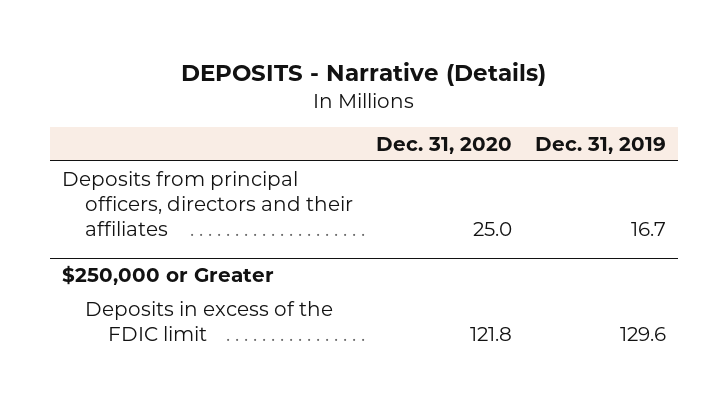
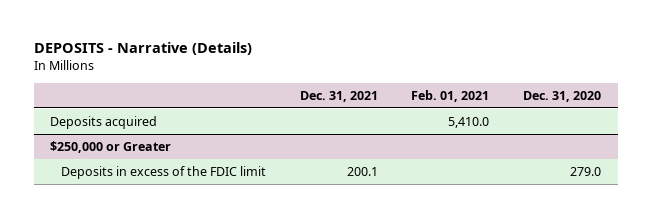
- | Dec. 31, 2020 | Dec. 31, 2019
+ | Dec. 31, 2021 | Feb. 01, 2021 | Dec. 31, 2020
- Deposits from principal officers, directors and their affiliates | 25.0 | 16.7
+ Deposits acquired | | 5,410.0 |
@ $250,000 or Greater
- Deposits in excess of the FDIC limit | 121.8 | 129.6
+ Deposits in excess of the FDIC limit | 200.1 | | 279.0

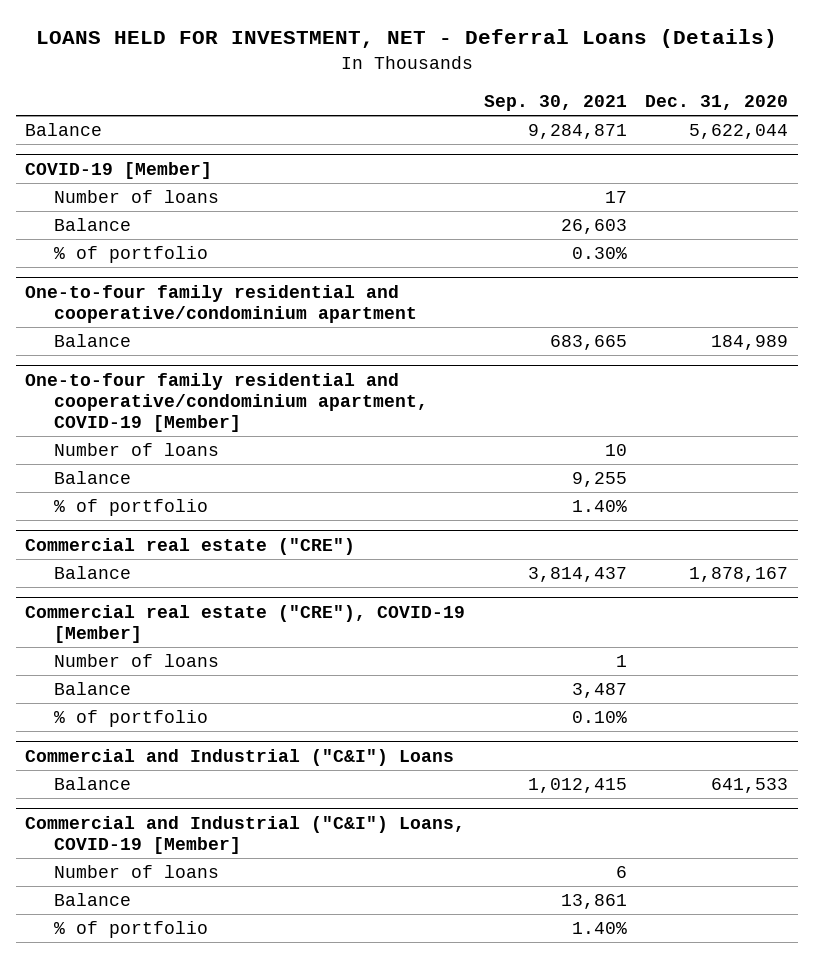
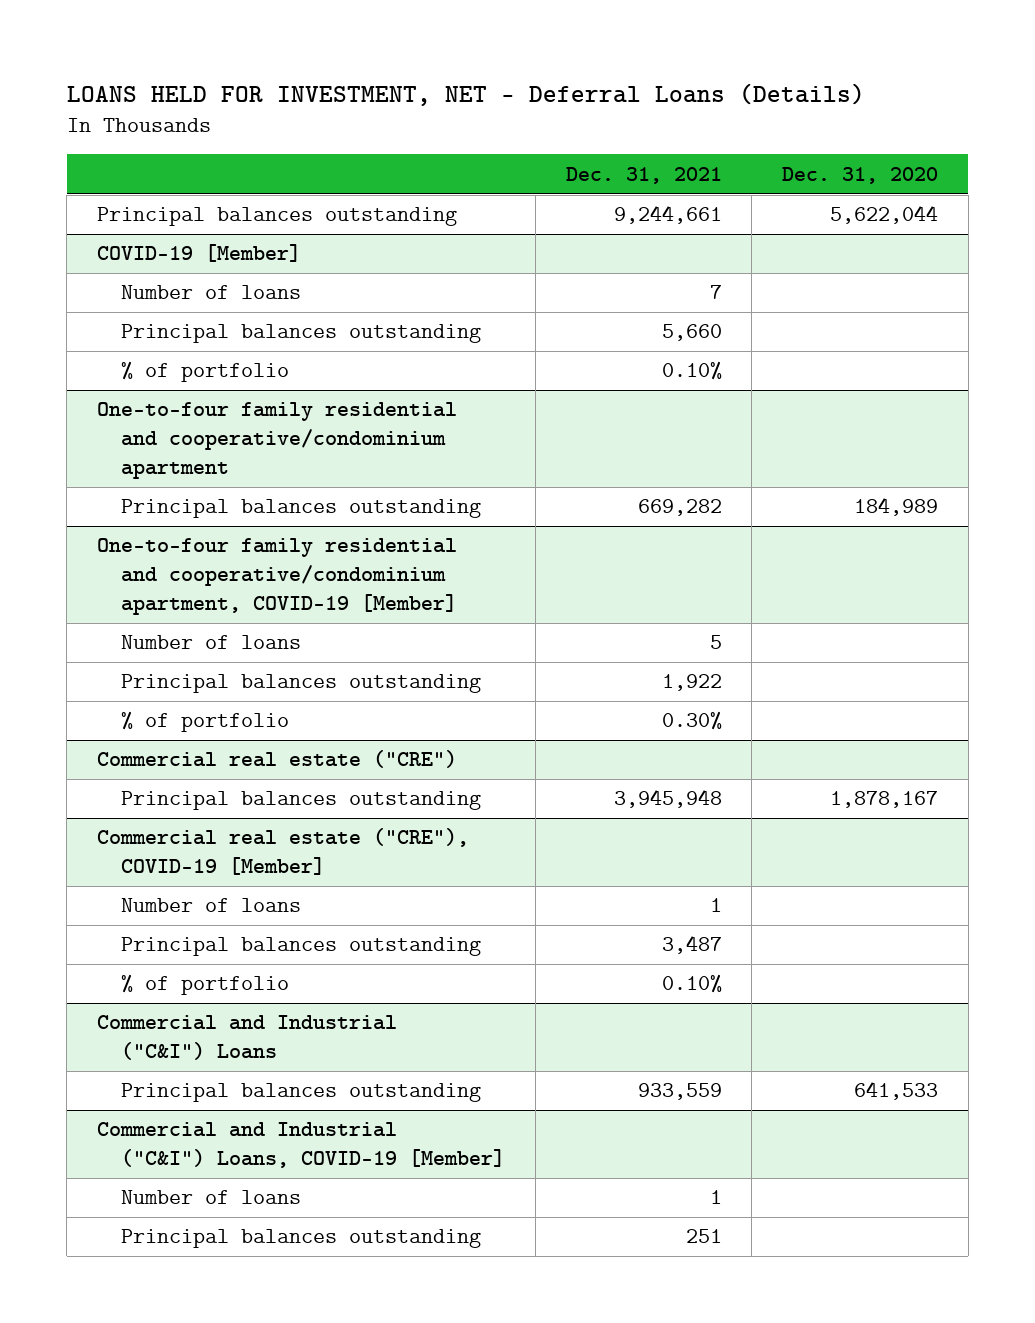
- | Sep. 30, 2021 | Dec. 31, 2020
+ | Dec. 31, 2021 | Dec. 31, 2020
- Balance | 9,284,871 | 5,622,044
+ Principal balances outstanding | 9,244,661 | 5,622,044
@ COVID-19 [Member]
- Balance | 26,603 |
+ Principal balances outstanding | 5,660 |
@ One-to-four family residential and cooperative/condominium apartment
- Balance | 683,665 | 184,989
+ Principal balances outstanding | 669,282 | 184,989
@ One-to-four family residential and cooperative/condominium apartment, COVID-19 [Member]
- Balance | 9,255 |
+ Principal balances outstanding | 1,922 |
@ Commercial real estate ("CRE")
- Balance | 3,814,437 | 1,878,167
+ Principal balances outstanding | 3,945,948 | 1,878,167
@ Commercial real estate ("CRE"), COVID-19 [Member]
- Balance | 3,487 |
+ Principal balances outstanding | 3,487 |
@ Commercial and Industrial ("C&I") Loans
- Balance | 1,012,415 | 641,533
+ Principal balances outstanding | 933,559 | 641,533
@ Commercial and Industrial ("C&I") Loans, COVID-19 [Member]
- Balance | 13,861 |
- % of portfolio | 1.40% |
+ Principal balances outstanding | 251 |

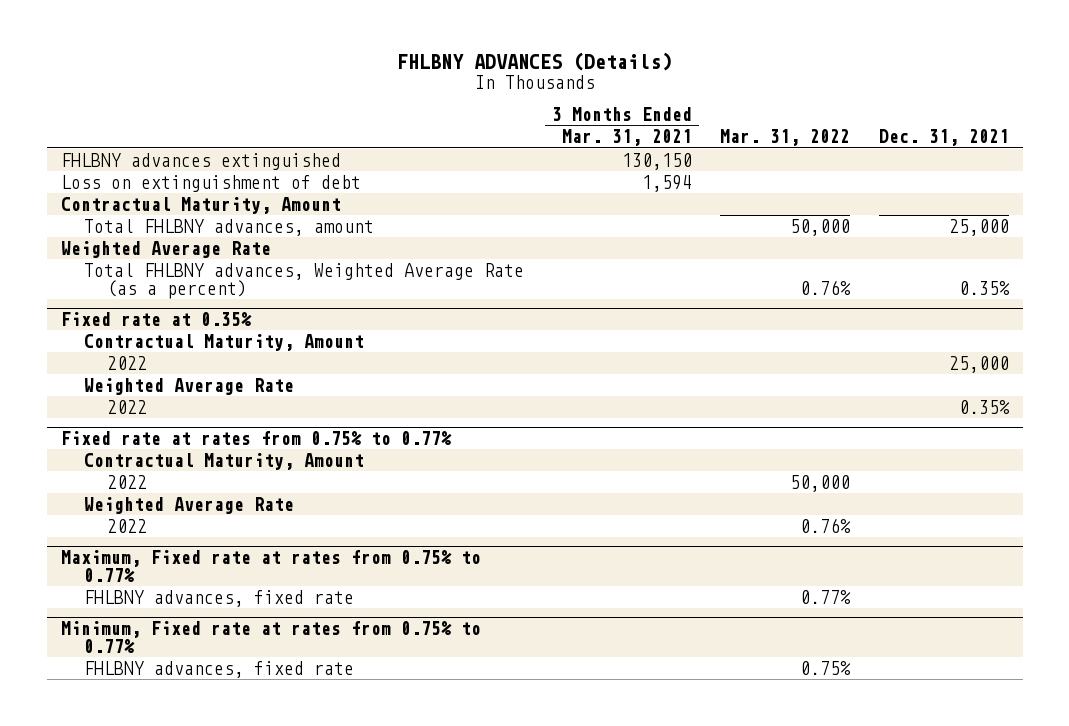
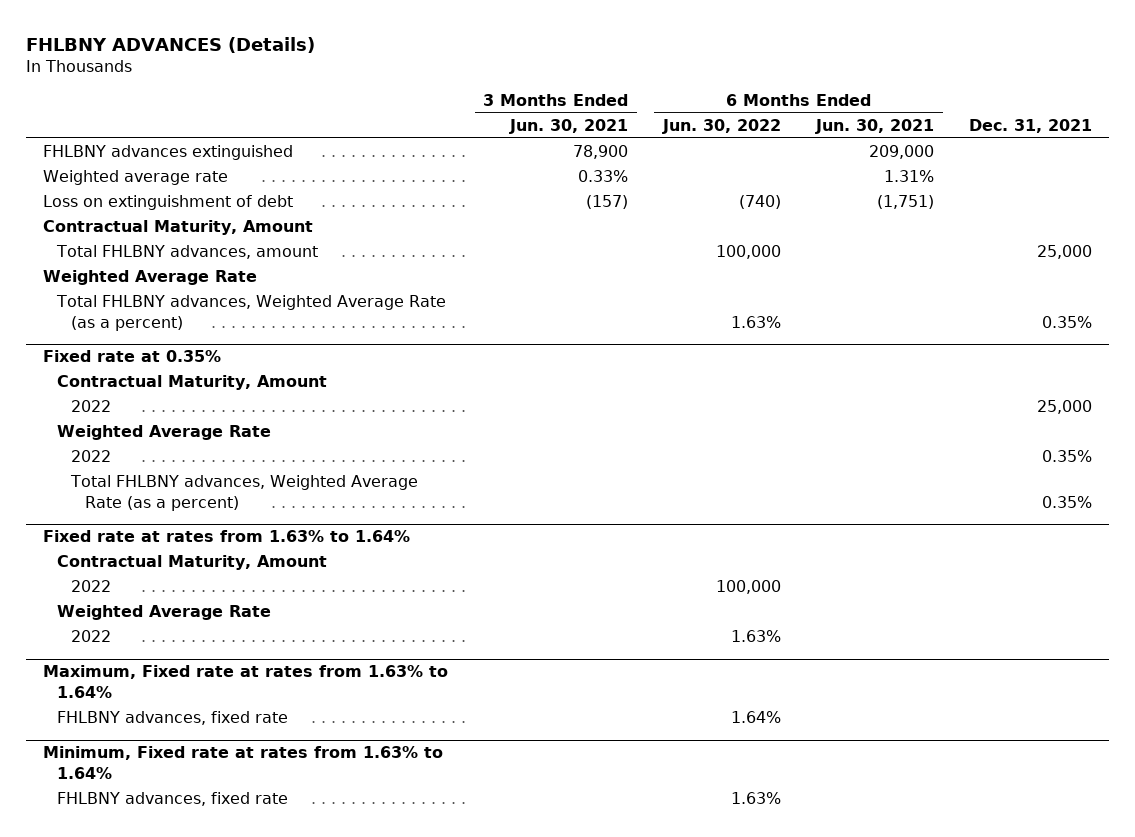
- | 3 Months Ended Mar. 31, 2021 | Mar. 31, 2022 | Dec. 31, 2021
+ | 3 Months Ended Jun. 30, 2021 | 6 Months Ended Jun. 30, 2022 | 6 Months Ended Jun. 30, 2021 | Dec. 31, 2021
+ Weighted average rate | 0.33% | | 1.31% |
- Fixed rate at rates from 0.75% to 0.77%
@ Fixed rate at 0.35%
+ Total FHLBNY advances, Weighted Average Rate (as a percent) | | | | 0.35%
+ Fixed rate at rates from 1.63% to 1.64%
- Maximum, Fixed rate at rates from 0.75% to 0.77%
+ Maximum, Fixed rate at rates from 1.63% to 1.64%
- Minimum, Fixed rate at rates from 0.75% to 0.77%
+ Minimum, Fixed rate at rates from 1.63% to 1.64%

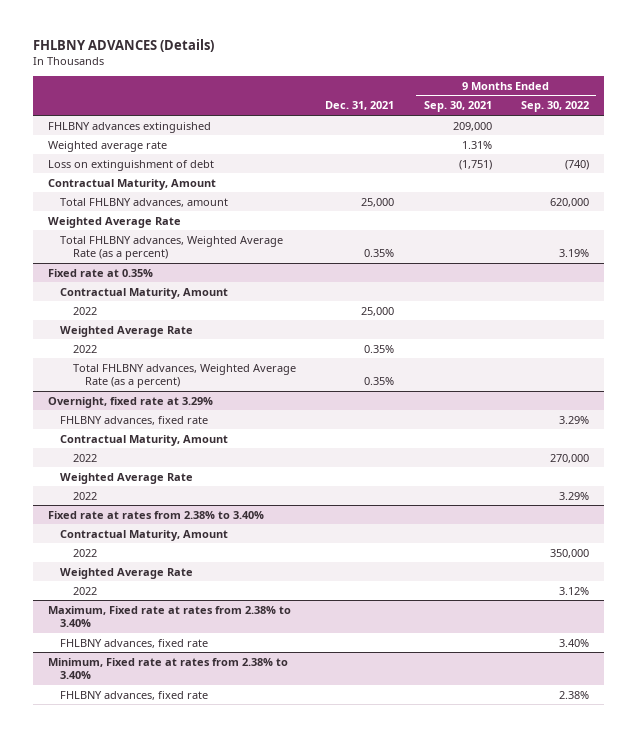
- | 3 Months Ended Jun. 30, 2021 | 6 Months Ended Jun. 30, 2022 | 6 Months Ended Jun. 30, 2021 | Dec. 31, 2021
+ | Dec. 31, 2021 | 9 Months Ended Sep. 30, 2021 | 9 Months Ended Sep. 30, 2022
- Fixed rate at rates from 1.63% to 1.64%
+ Overnight, fixed rate at 3.29%
+ FHLBNY advances, fixed rate | | | 3.29%
- Maximum, Fixed rate at rates from 1.63% to 1.64%
+ Fixed rate at rates from 2.38% to 3.40%
+ Contractual Maturity, Amount
+ 2022 | | | 350,000
+ Weighted Average Rate
+ 2022 | | | 3.12%
+ Maximum, Fixed rate at rates from 2.38% to 3.40%
- Minimum, Fixed rate at rates from 1.63% to 1.64%
+ Minimum, Fixed rate at rates from 2.38% to 3.40%

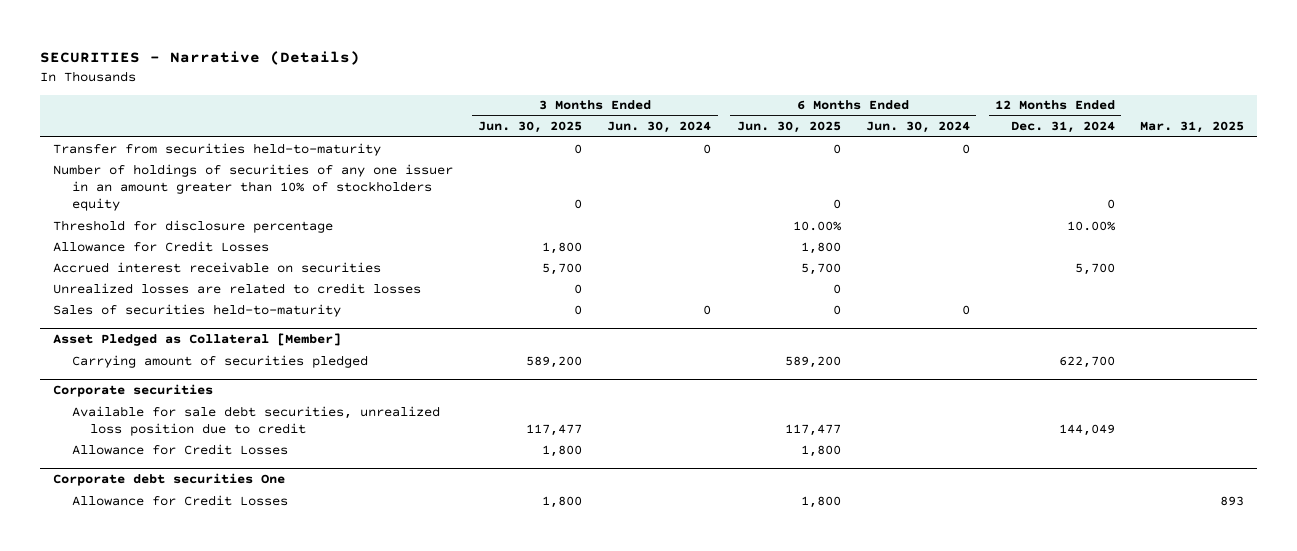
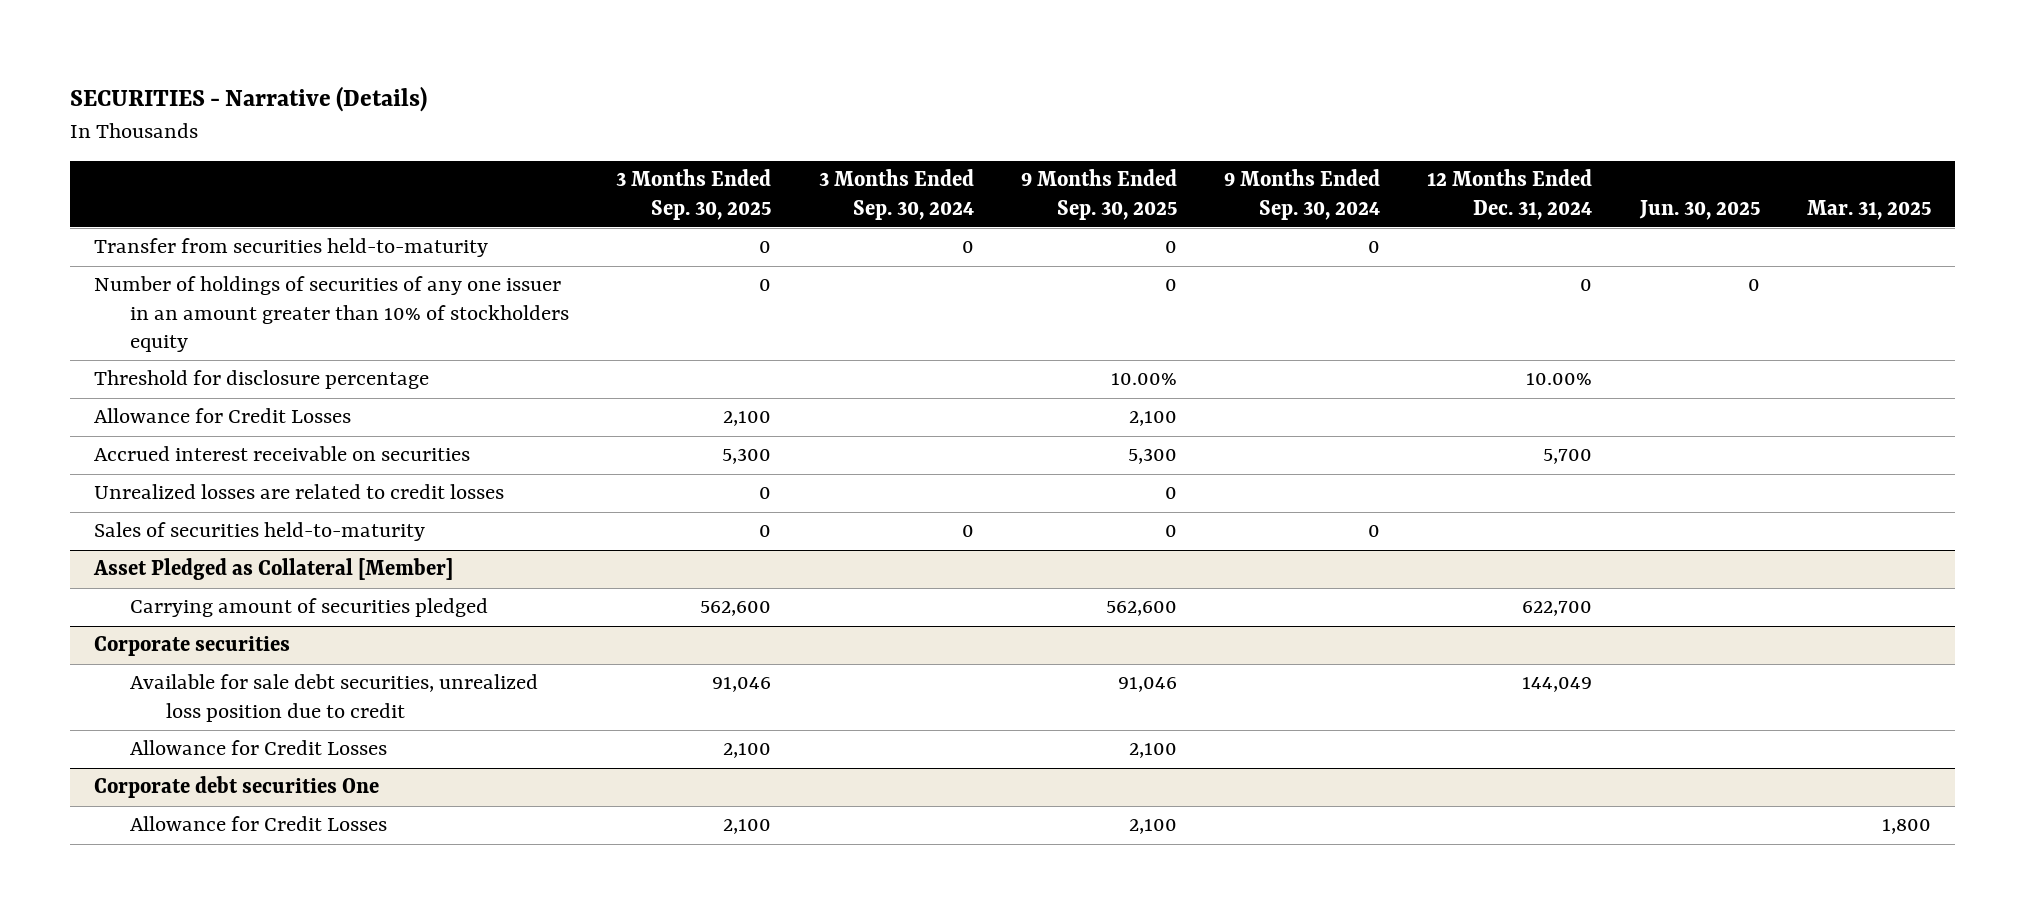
- | 3 Months Ended Jun. 30, 2025 | 3 Months Ended Jun. 30, 2024 | 6 Months Ended Jun. 30, 2025 | 6 Months Ended Jun. 30, 2024 | 12 Months Ended Dec. 31, 2024 | Mar. 31, 2025
+ | 3 Months Ended Sep. 30, 2025 | 3 Months Ended Sep. 30, 2024 | 9 Months Ended Sep. 30, 2025 | 9 Months Ended Sep. 30, 2024 | 12 Months Ended Dec. 31, 2024 | Jun. 30, 2025 | Mar. 31, 2025
@ Corporate debt securities One
- Allowance for Credit Losses | 1,800 | | 1,800 | | | 893
+ Allowance for Credit Losses | 2,100 | | 2,100 | | | | 1,800

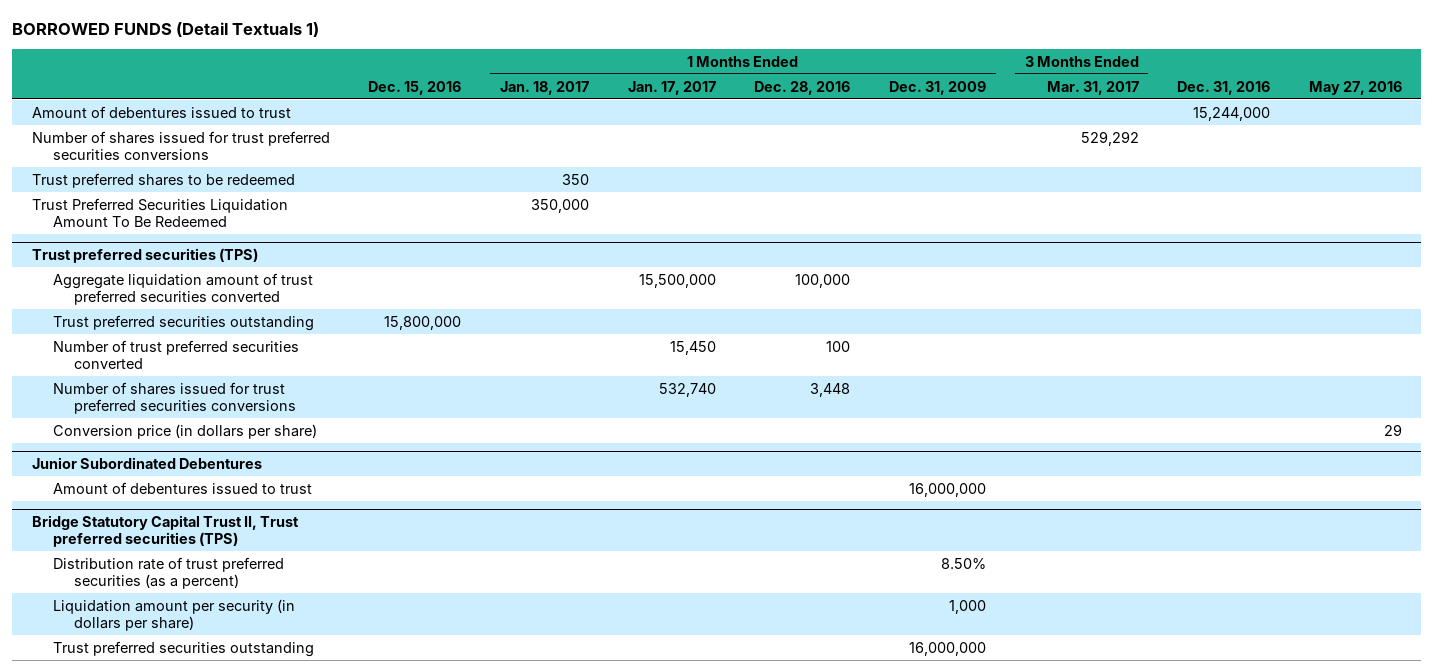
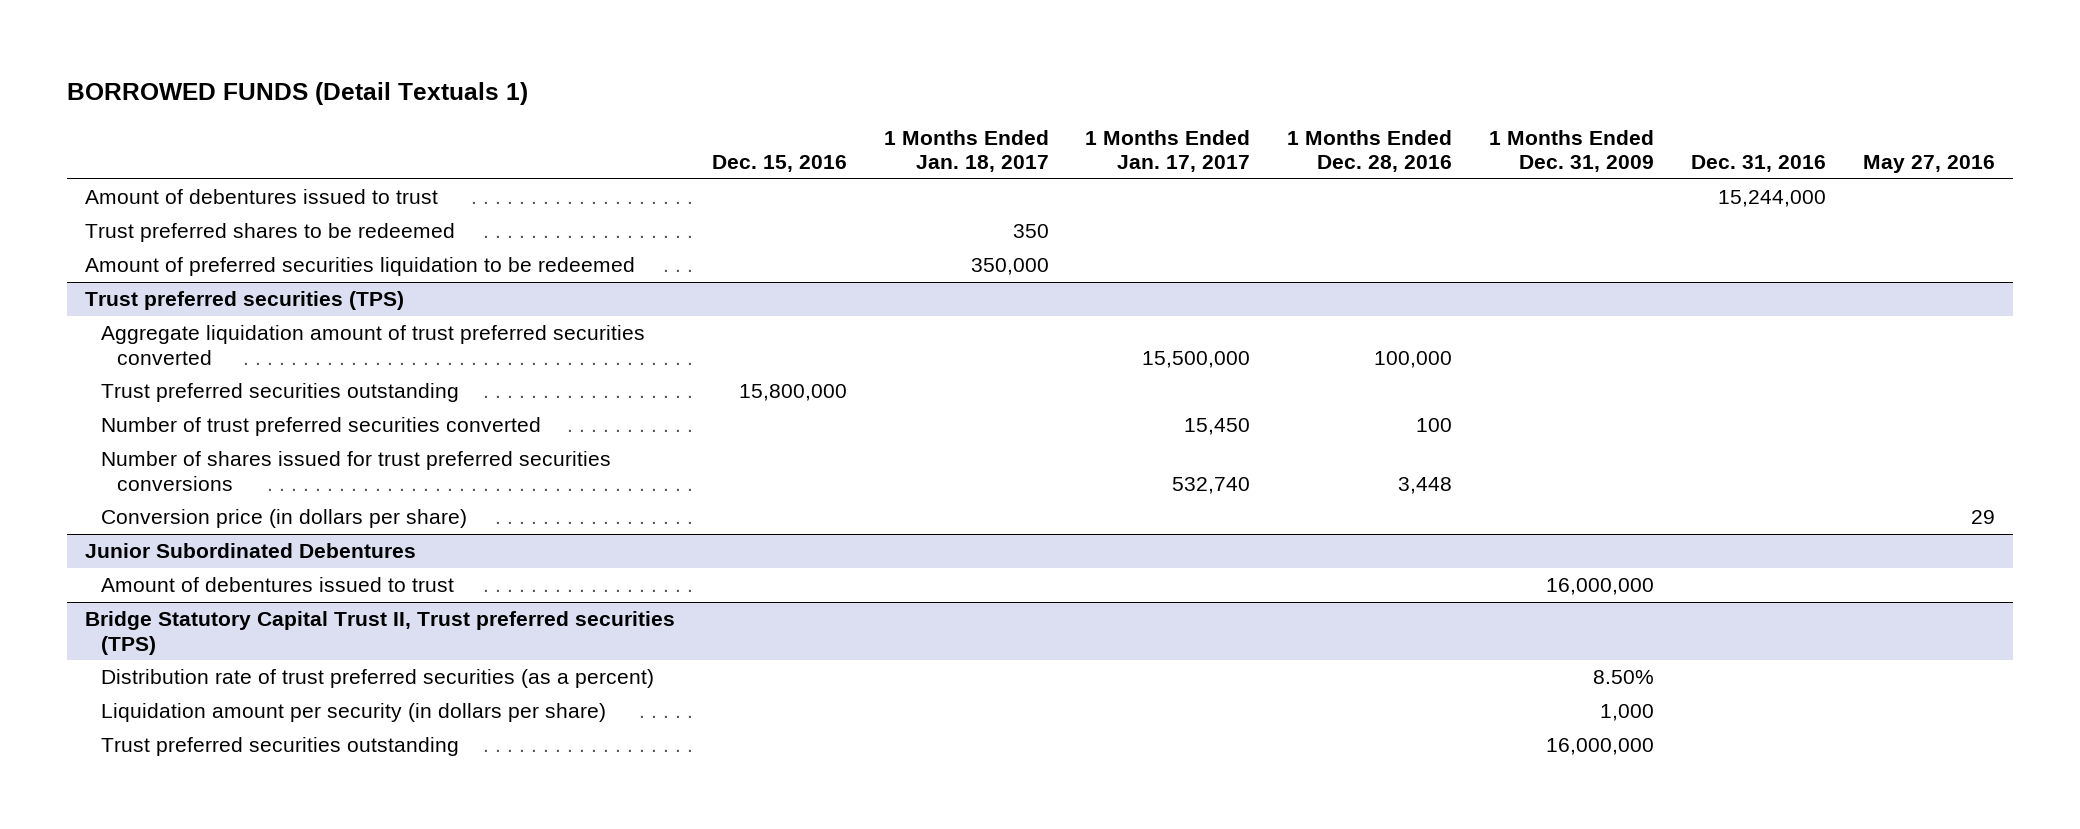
- | Dec. 15, 2016 | 1 Months Ended Jan. 18, 2017 | 1 Months Ended Jan. 17, 2017 | 1 Months Ended Dec. 28, 2016 | 1 Months Ended Dec. 31, 2009 | 3 Months Ended Mar. 31, 2017 | Dec. 31, 2016 | May 27, 2016
+ | Dec. 15, 2016 | 1 Months Ended Jan. 18, 2017 | 1 Months Ended Jan. 17, 2017 | 1 Months Ended Dec. 28, 2016 | 1 Months Ended Dec. 31, 2009 | Dec. 31, 2016 | May 27, 2016
- Number of shares issued for trust preferred securities conversions | | | | | | 529,292 | |
- Trust Preferred Securities Liquidation Amount To Be Redeemed | | 350,000 | | | | | |
+ Amount of preferred securities liquidation to be redeemed | | 350,000 | | | | |

